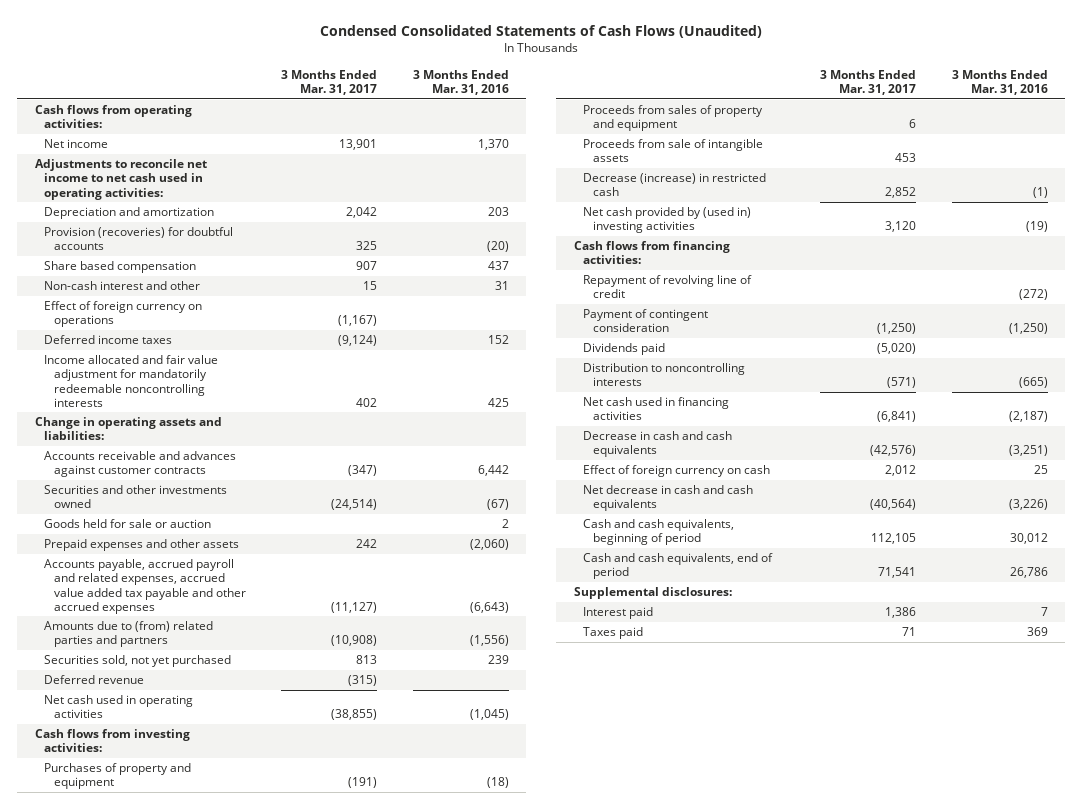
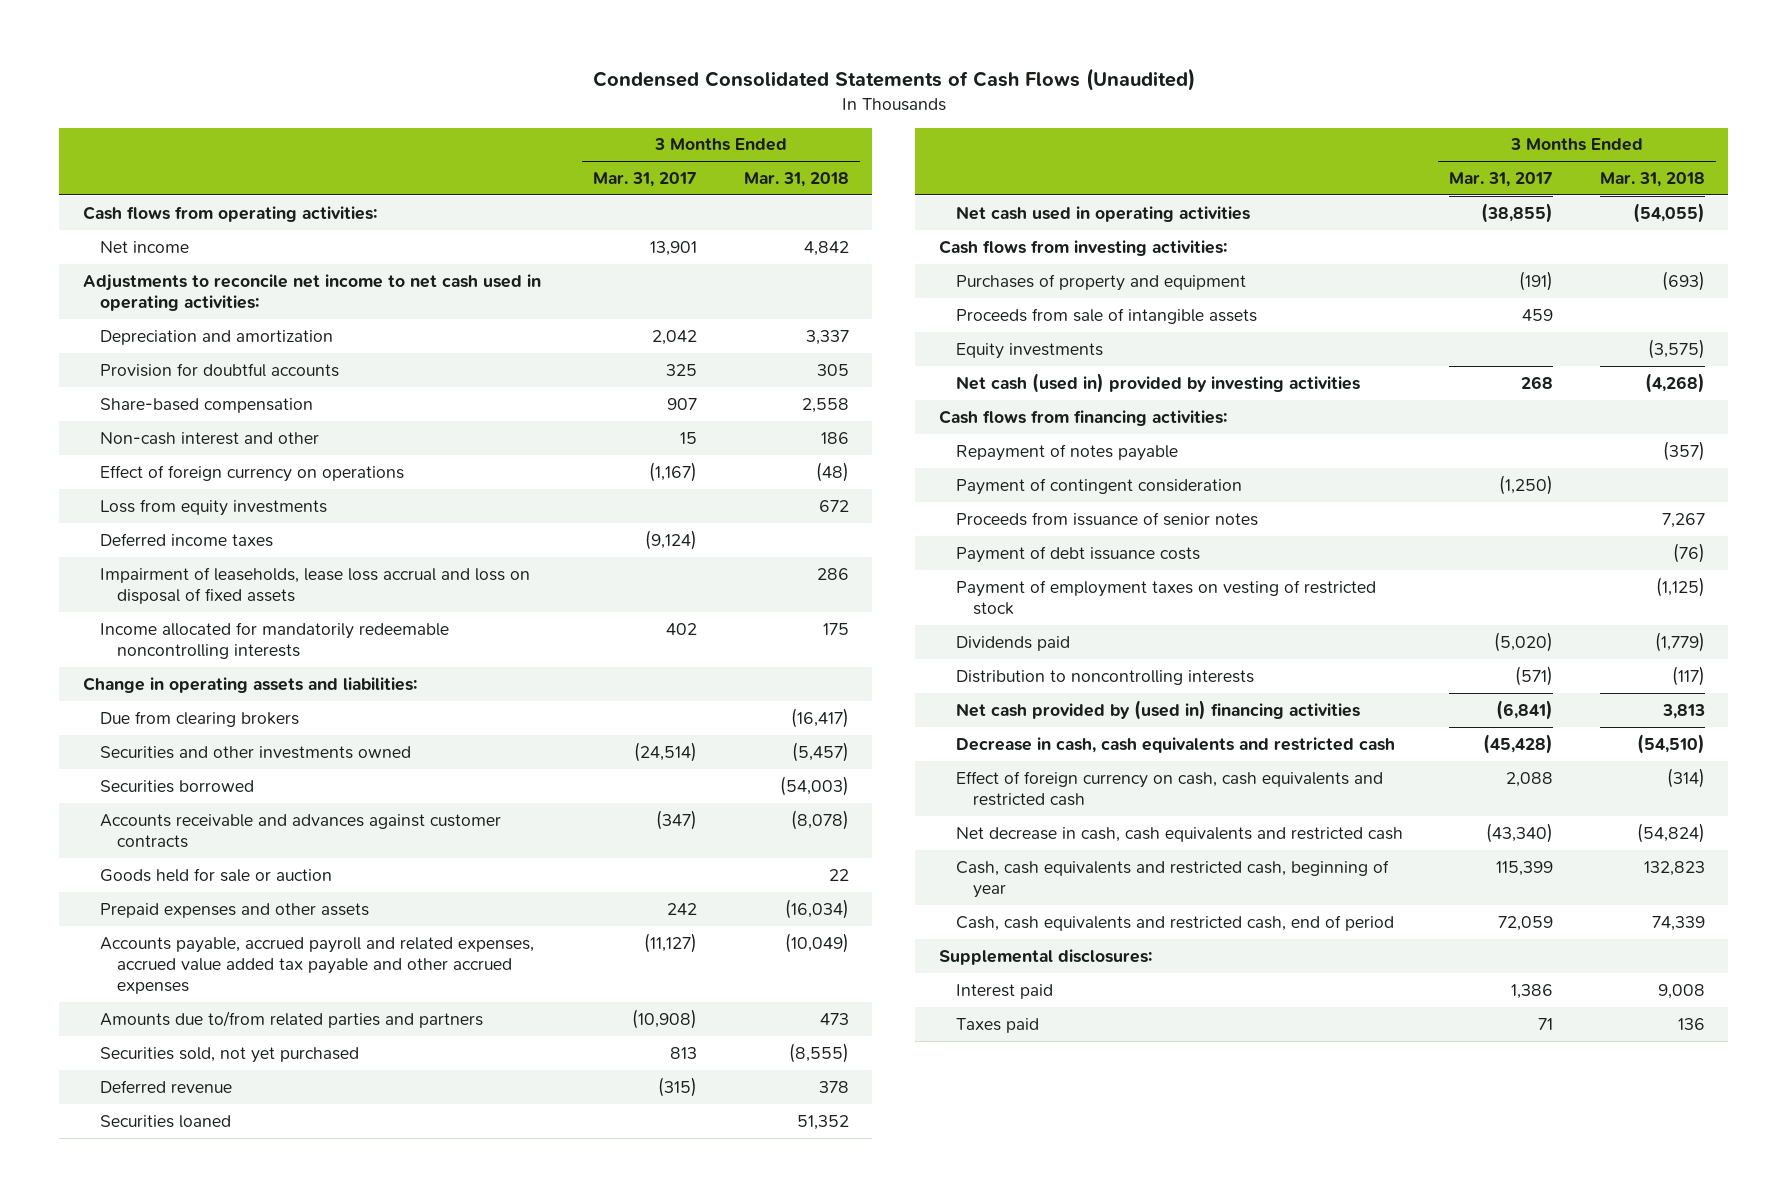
- | 3 Months Ended Mar. 31, 2017 | 3 Months Ended Mar. 31, 2016
+ | 3 Months Ended Mar. 31, 2017 | 3 Months Ended Mar. 31, 2018
- Provision (recoveries) for doubtful accounts | 325 | (20)
- Share based compensation | 907 | 437
+ Provision for doubtful accounts | 325 | 305
+ Share-based compensation | 907 | 2,558
+ Loss from equity investments | | 672
- Income allocated and fair value adjustment for mandatorily redeemable noncontrolling interests | 402 | 425
+ Impairment of leaseholds, lease loss accrual and loss on disposal of fixed assets | | 286
+ Income allocated for mandatorily redeemable noncontrolling interests | 402 | 175
+ Due from clearing brokers | | (16,417)
+ Securities borrowed | | (54,003)
moved down: Accounts receivable and advances against customer contracts | (347) | (8,078)
- Amounts due to (from) related parties and partners | (10,908) | (1,556)
+ Amounts due to/from related parties and partners | (10,908) | 473
+ Securities loaned | | 51,352
- Proceeds from sales of property and equipment | 6 |
- Proceeds from sale of intangible assets | 453 |
- Decrease (increase) in restricted cash | 2,852 | (1)
- Net cash provided by (used in) investing activities | 3,120 | (19)
+ Proceeds from sale of intangible assets | 459 |
+ Equity investments | | (3,575)
+ Net cash (used in) provided by investing activities | 268 | (4,268)
- Repayment of revolving line of credit | | (272)
+ Repayment of notes payable | | (357)
+ Proceeds from issuance of senior notes | | 7,267
+ Payment of debt issuance costs | | (76)
+ Payment of employment taxes on vesting of restricted stock | | (1,125)
- Net cash used in financing activities | (6,841) | (2,187)
- Decrease in cash and cash equivalents | (42,576) | (3,251)
- Effect of foreign currency on cash | 2,012 | 25
- Net decrease in cash and cash equivalents | (40,564) | (3,226)
- Cash and cash equivalents, beginning of period | 112,105 | 30,012
- Cash and cash equivalents, end of period | 71,541 | 26,786
+ Net cash provided by (used in) financing activities | (6,841) | 3,813
+ Decrease in cash, cash equivalents and restricted cash | (45,428) | (54,510)
+ Effect of foreign currency on cash, cash equivalents and restricted cash | 2,088 | (314)
+ Net decrease in cash, cash equivalents and restricted cash | (43,340) | (54,824)
+ Cash, cash equivalents and restricted cash, beginning of year | 115,399 | 132,823
+ Cash, cash equivalents and restricted cash, end of period | 72,059 | 74,339

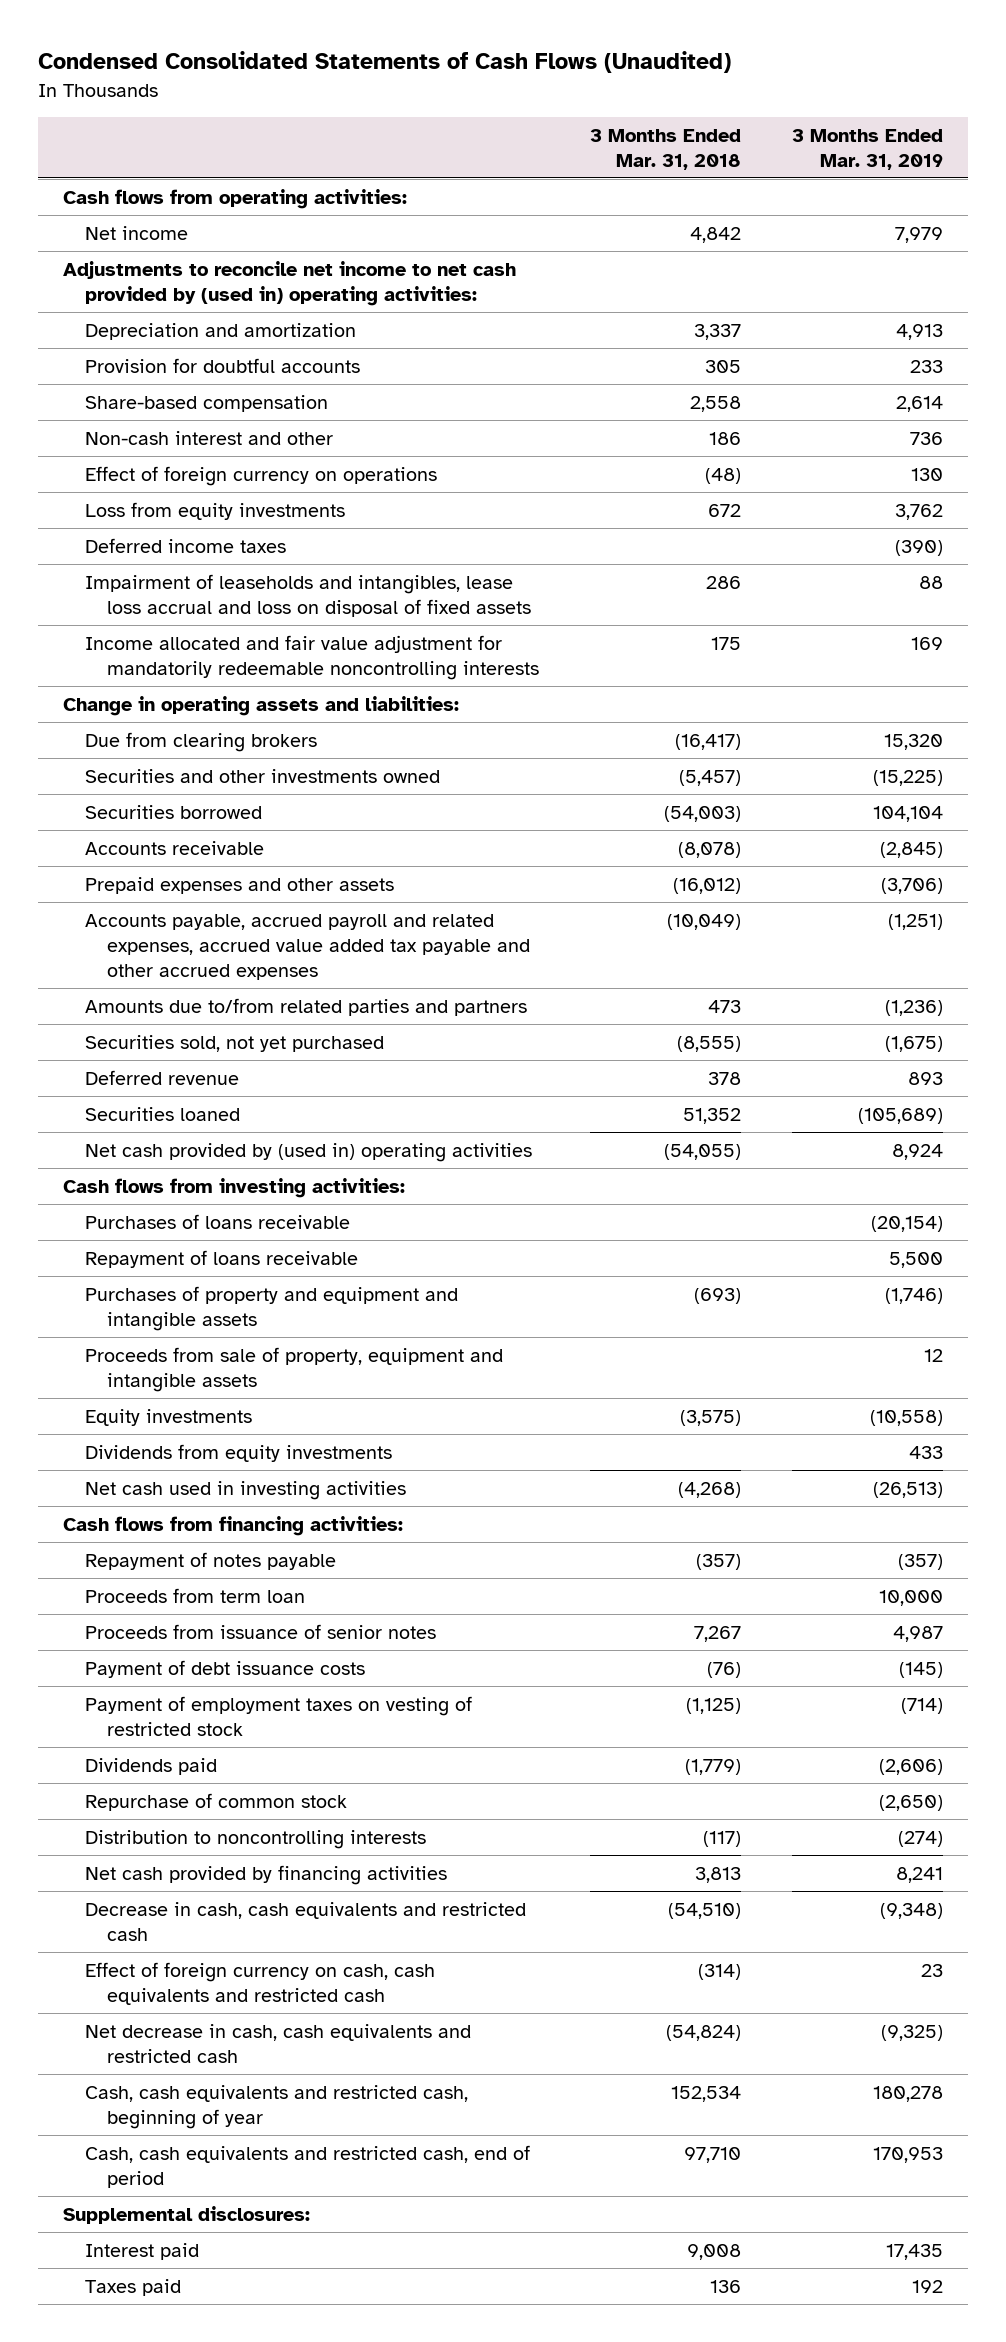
- | 3 Months Ended Mar. 31, 2017 | 3 Months Ended Mar. 31, 2018
+ | 3 Months Ended Mar. 31, 2018 | 3 Months Ended Mar. 31, 2019
- Adjustments to reconcile net income to net cash used in operating activities:
+ Adjustments to reconcile net income to net cash provided by (used in) operating activities:
- Impairment of leaseholds, lease loss accrual and loss on disposal of fixed assets | | 286
- Income allocated for mandatorily redeemable noncontrolling interests | 402 | 175
+ Impairment of leaseholds and intangibles, lease loss accrual and loss on disposal of fixed assets | 286 | 88
+ Income allocated and fair value adjustment for mandatorily redeemable noncontrolling interests | 175 | 169
- Accounts receivable and advances against customer contracts | (347) | (8,078)
- Goods held for sale or auction | | 22
- Prepaid expenses and other assets | 242 | (16,034)
+ Accounts receivable | (8,078) | (2,845)
+ Prepaid expenses and other assets | (16,012) | (3,706)
- Net cash used in operating activities | (38,855) | (54,055)
+ Net cash provided by (used in) operating activities | (54,055) | 8,924
- Purchases of property and equipment | (191) | (693)
- Proceeds from sale of intangible assets | 459 |
+ Purchases of loans receivable | | (20,154)
+ Repayment of loans receivable | | 5,500
+ Purchases of property and equipment and intangible assets | (693) | (1,746)
+ Proceeds from sale of property, equipment and intangible assets | | 12
- Net cash (used in) provided by investing activities | 268 | (4,268)
+ Dividends from equity investments | | 433
+ Net cash used in investing activities | (4,268) | (26,513)
- Payment of contingent consideration | (1,250) |
+ Proceeds from term loan | | 10,000
+ Repurchase of common stock | | (2,650)
- Net cash provided by (used in) financing activities | (6,841) | 3,813
+ Net cash provided by financing activities | 3,813 | 8,241
- Cash, cash equivalents and restricted cash, beginning of year | 115,399 | 132,823
- Cash, cash equivalents and restricted cash, end of period | 72,059 | 74,339
+ Cash, cash equivalents and restricted cash, beginning of year | 152,534 | 180,278
+ Cash, cash equivalents and restricted cash, end of period | 97,710 | 170,953

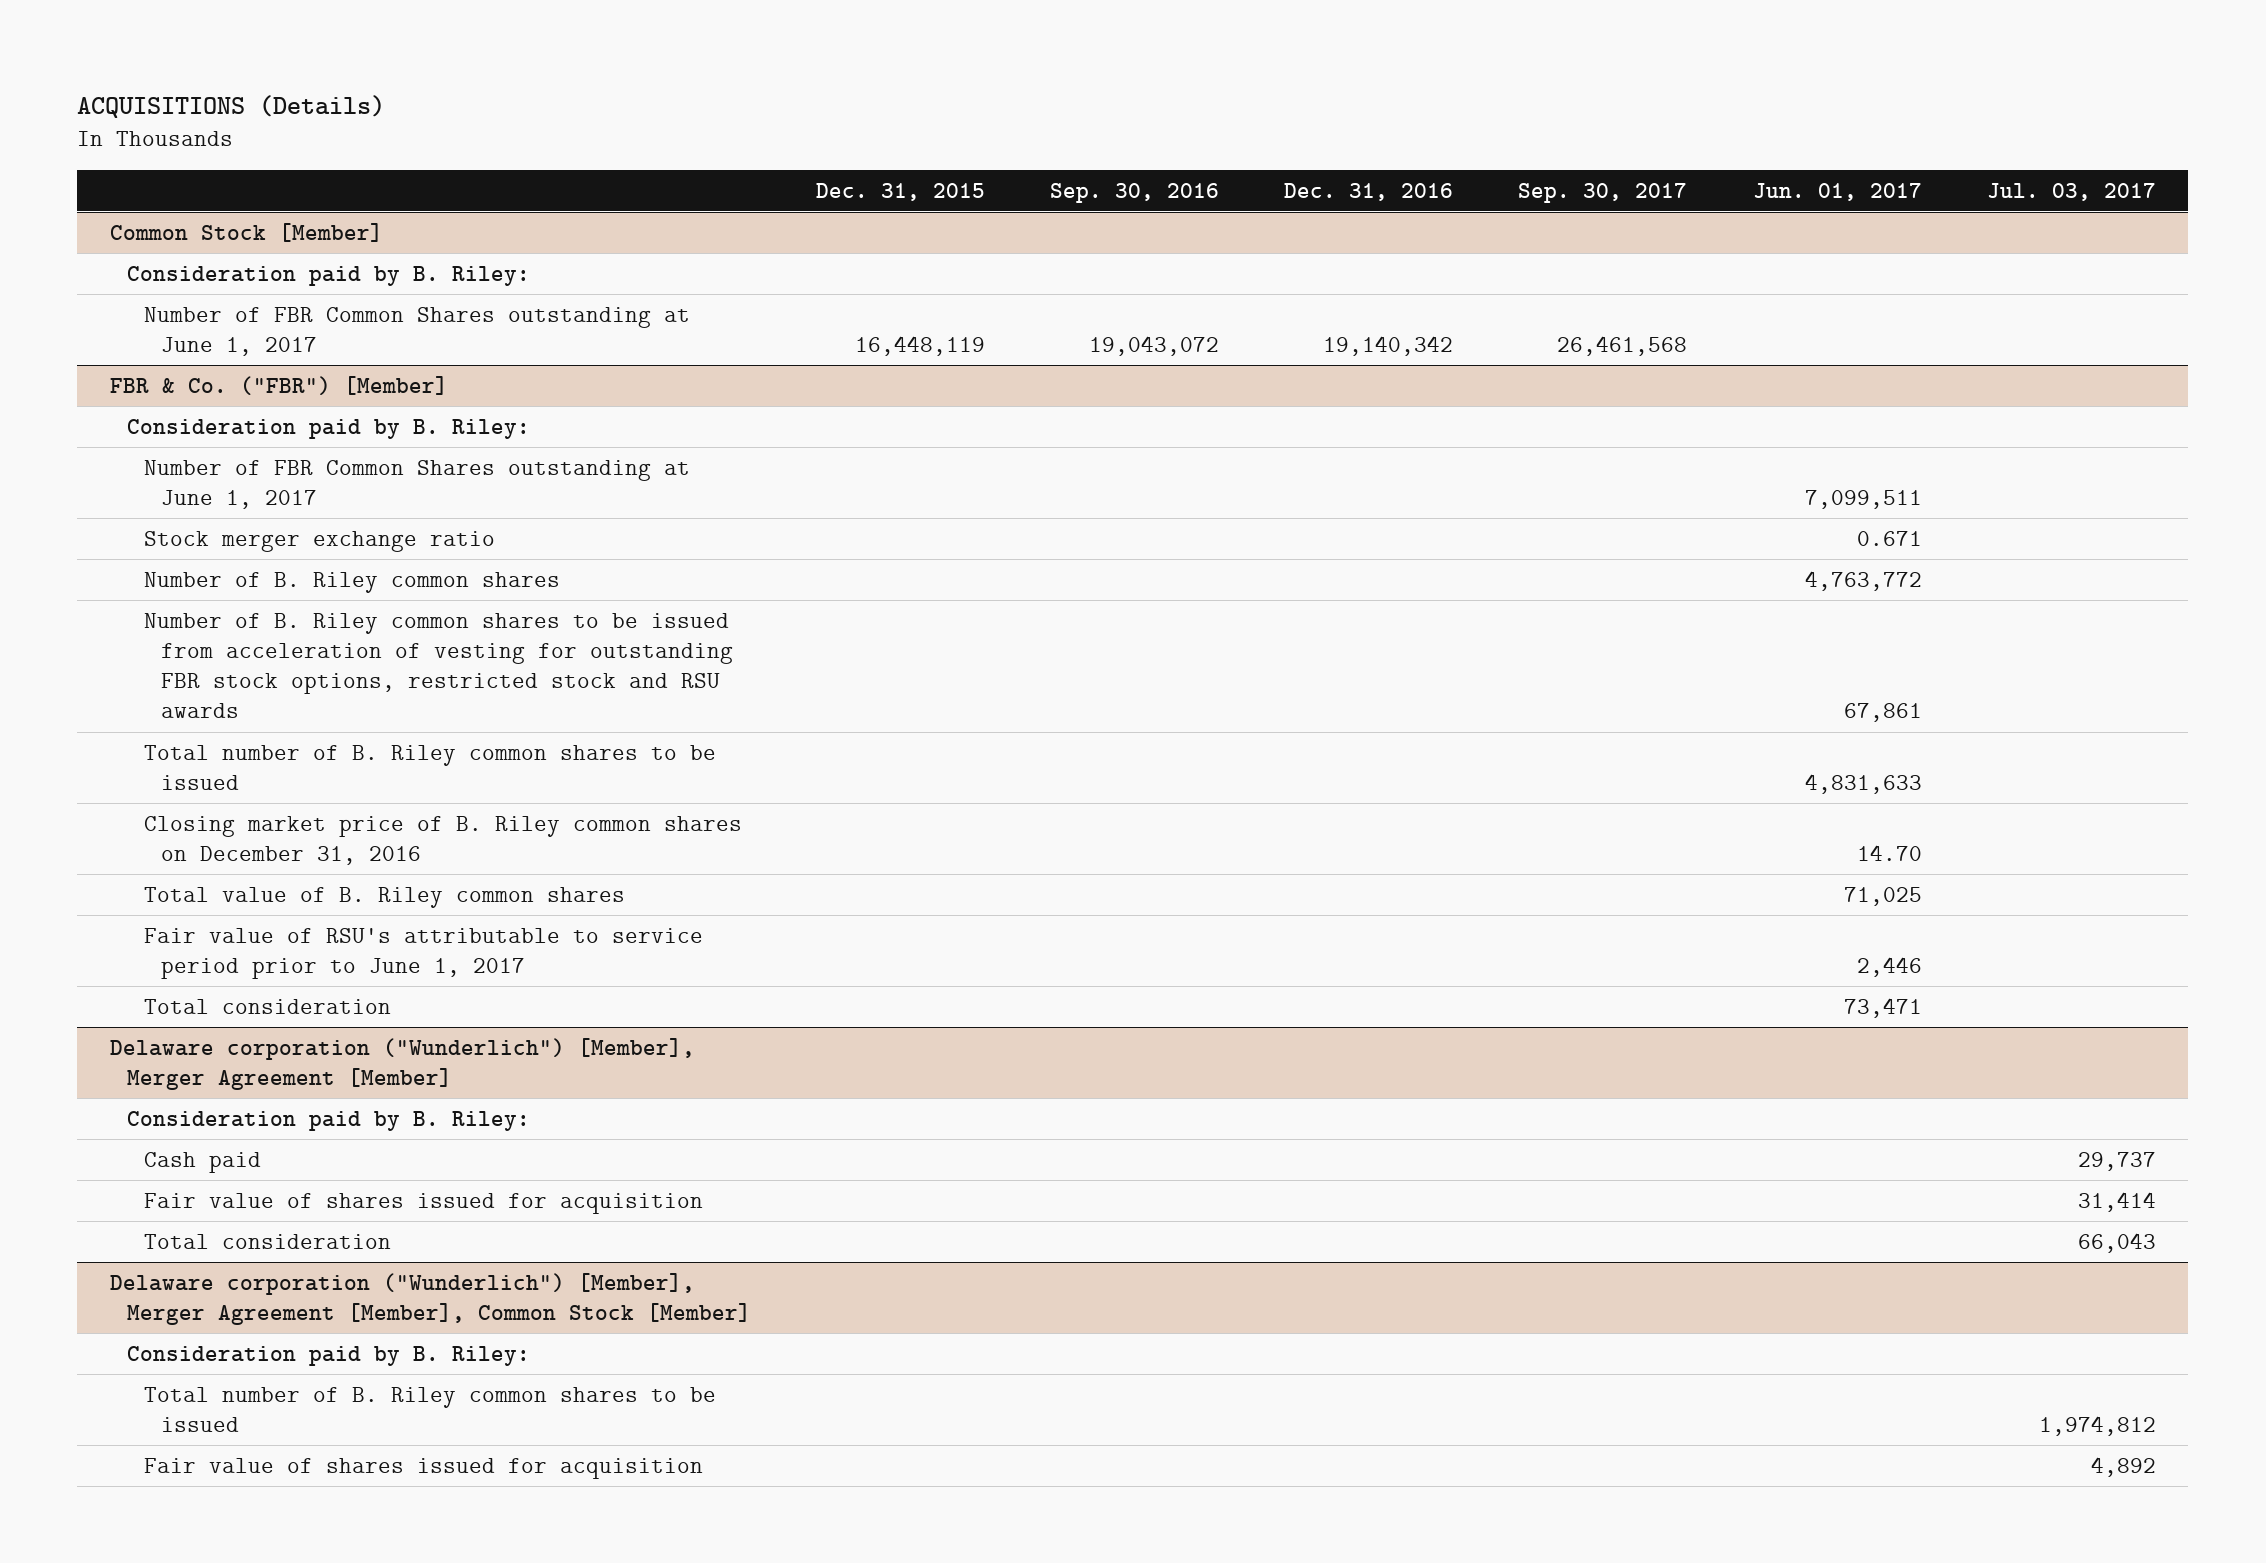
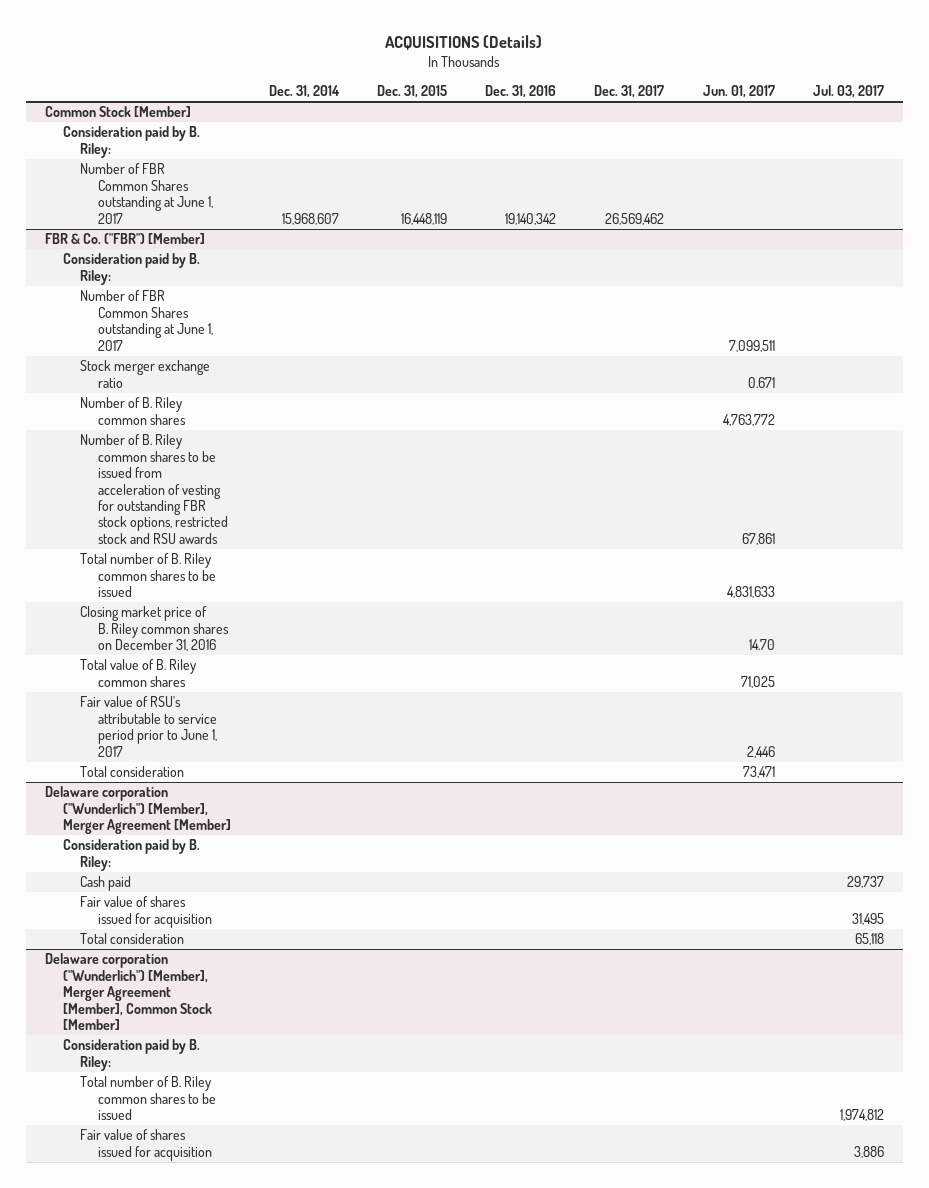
- | Dec. 31, 2015 | Sep. 30, 2016 | Dec. 31, 2016 | Sep. 30, 2017 | Jun. 01, 2017 | Jul. 03, 2017
+ | Dec. 31, 2014 | Dec. 31, 2015 | Dec. 31, 2016 | Dec. 31, 2017 | Jun. 01, 2017 | Jul. 03, 2017
@ Delaware corporation ("Wunderlich") [Member], Merger Agreement [Member]
- Fair value of shares issued for acquisition | | | | | | 31,414
- Total consideration | | | | | | 66,043
+ Fair value of shares issued for acquisition | | | | | | 31,495
+ Total consideration | | | | | | 65,118
@ Delaware corporation ("Wunderlich") [Member], Merger Agreement [Member], Common Stock [Member]
- Fair value of shares issued for acquisition | | | | | | 4,892
+ Fair value of shares issued for acquisition | | | | | | 3,886

